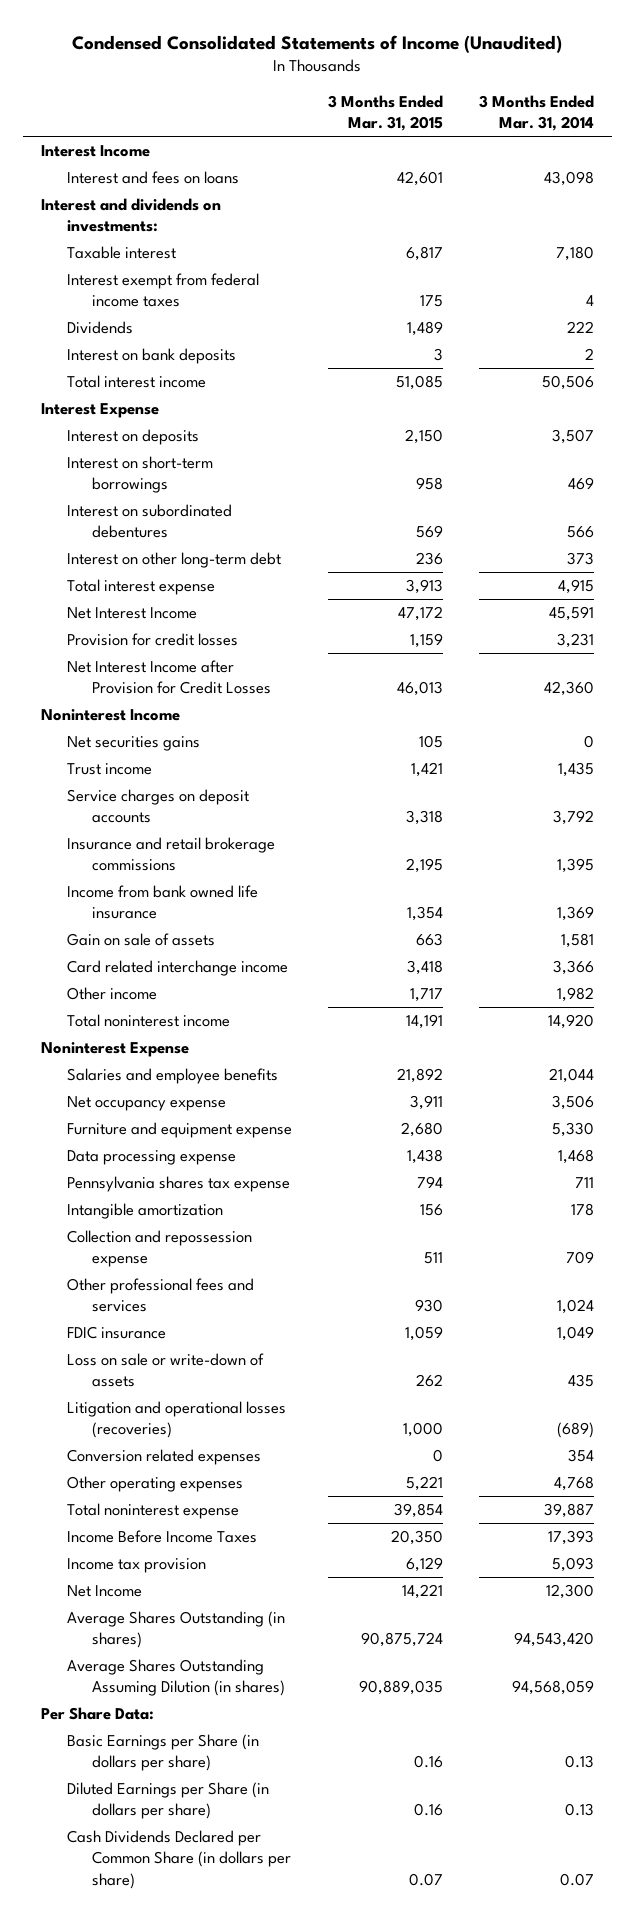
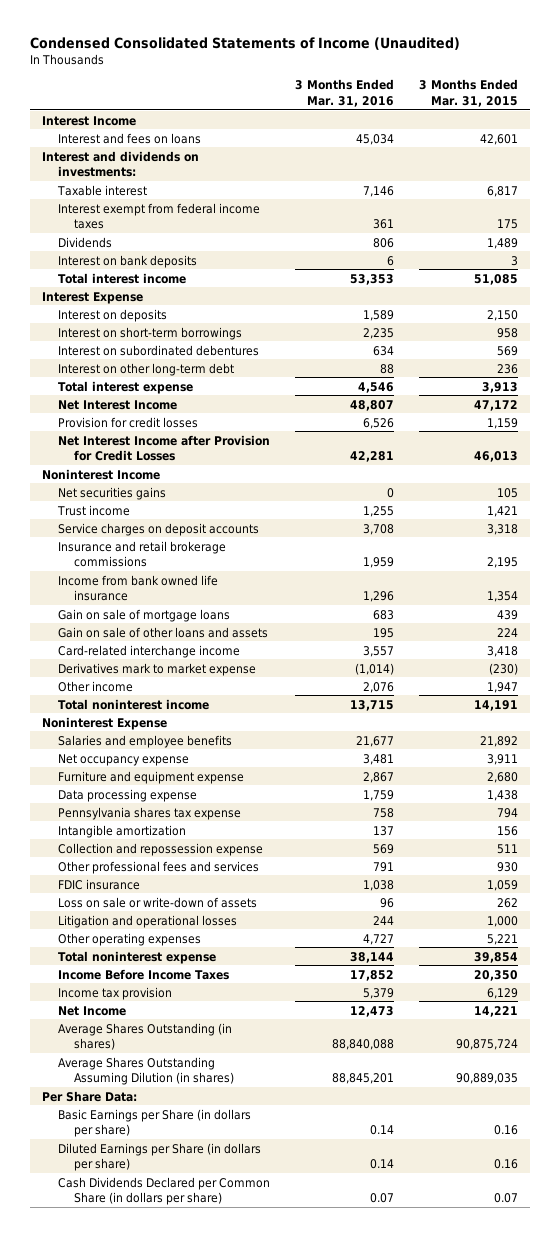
- | 3 Months Ended Mar. 31, 2015 | 3 Months Ended Mar. 31, 2014
+ | 3 Months Ended Mar. 31, 2016 | 3 Months Ended Mar. 31, 2015
- Gain on sale of assets | 663 | 1,581
- Card related interchange income | 3,418 | 3,366
- Other income | 1,717 | 1,982
+ Gain on sale of mortgage loans | 683 | 439
+ Gain on sale of other loans and assets | 195 | 224
+ Card-related interchange income | 3,557 | 3,418
+ Derivatives mark to market expense | (1,014) | (230)
+ Other income | 2,076 | 1,947
- Litigation and operational losses (recoveries) | 1,000 | (689)
- Conversion related expenses | 0 | 354
+ Litigation and operational losses | 244 | 1,000

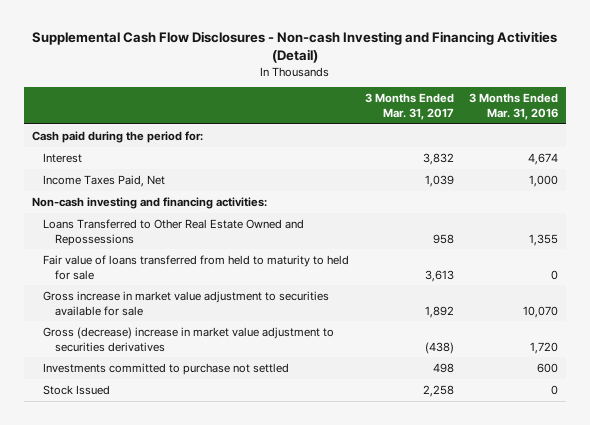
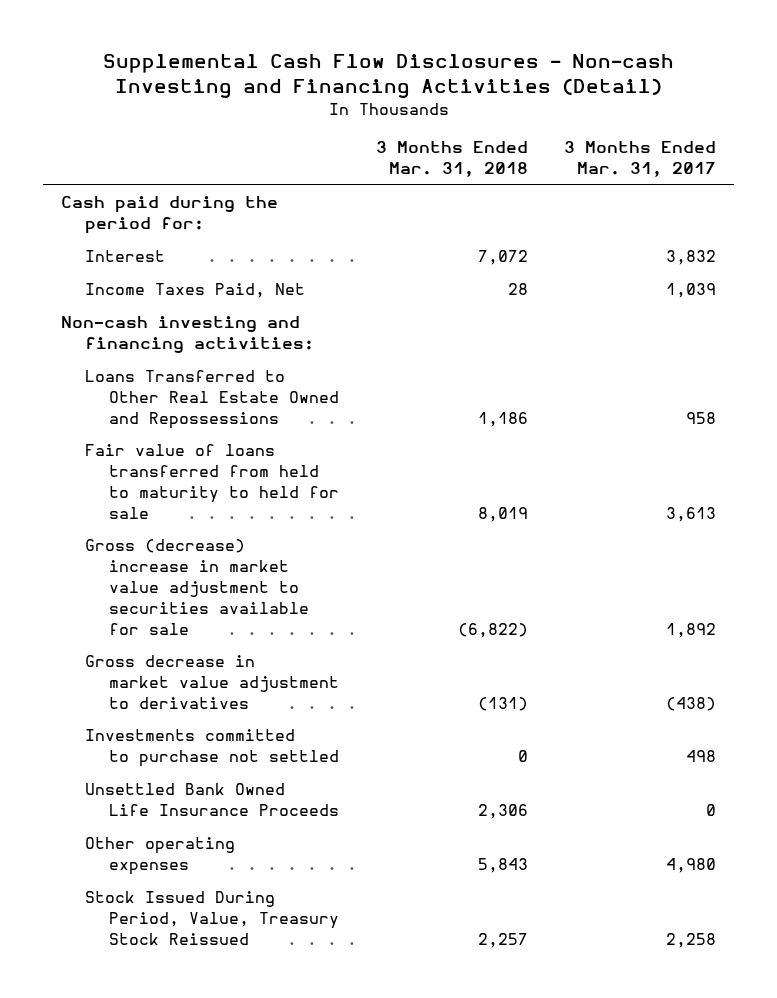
- | 3 Months Ended Mar. 31, 2017 | 3 Months Ended Mar. 31, 2016
+ | 3 Months Ended Mar. 31, 2018 | 3 Months Ended Mar. 31, 2017
- Gross increase in market value adjustment to securities available for sale | 1,892 | 10,070
- Gross (decrease) increase in market value adjustment to securities derivatives | (438) | 1,720
+ Gross (decrease) increase in market value adjustment to securities available for sale | (6,822) | 1,892
+ Gross decrease in market value adjustment to derivatives | (131) | (438)
- Stock Issued | 2,258 | 0
+ Unsettled Bank Owned Life Insurance Proceeds | 2,306 | 0
+ Other operating expenses | 5,843 | 4,980
+ Stock Issued During Period, Value, Treasury Stock Reissued | 2,257 | 2,258

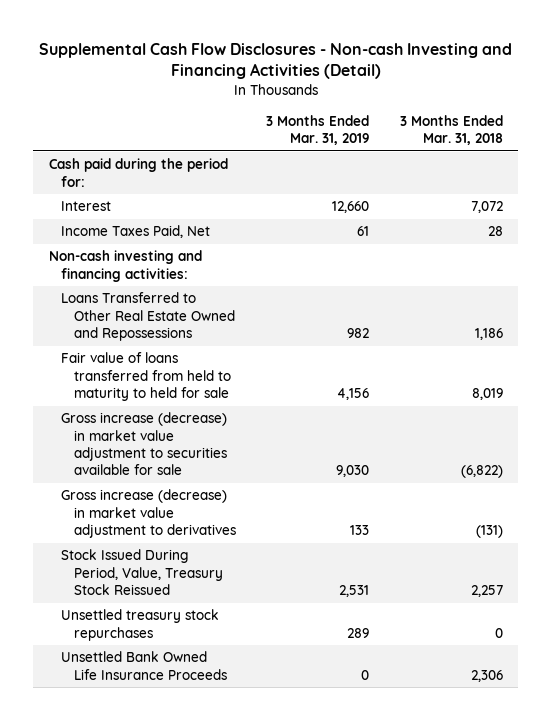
- | 3 Months Ended Mar. 31, 2018 | 3 Months Ended Mar. 31, 2017
+ | 3 Months Ended Mar. 31, 2019 | 3 Months Ended Mar. 31, 2018
- Gross (decrease) increase in market value adjustment to securities available for sale | (6,822) | 1,892
- Gross decrease in market value adjustment to derivatives | (131) | (438)
- Investments committed to purchase not settled | 0 | 498
- Other operating expenses | 5,843 | 4,980
+ Gross increase (decrease) in market value adjustment to securities available for sale | 9,030 | (6,822)
+ Gross increase (decrease) in market value adjustment to derivatives | 133 | (131)
+ Unsettled treasury stock repurchases | 289 | 0
moved down: Unsettled Bank Owned Life Insurance Proceeds | 0 | 2,306

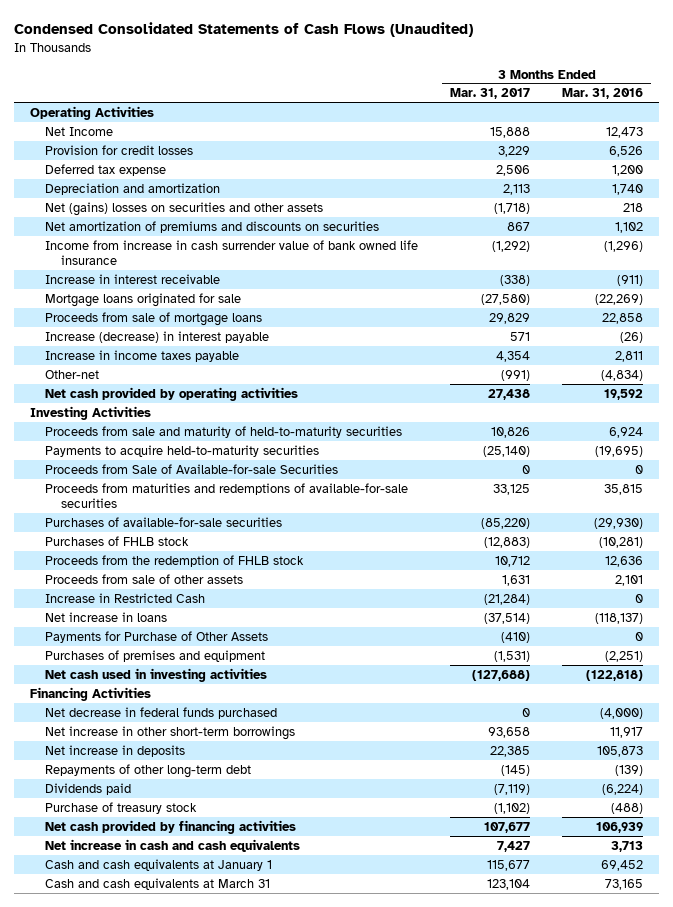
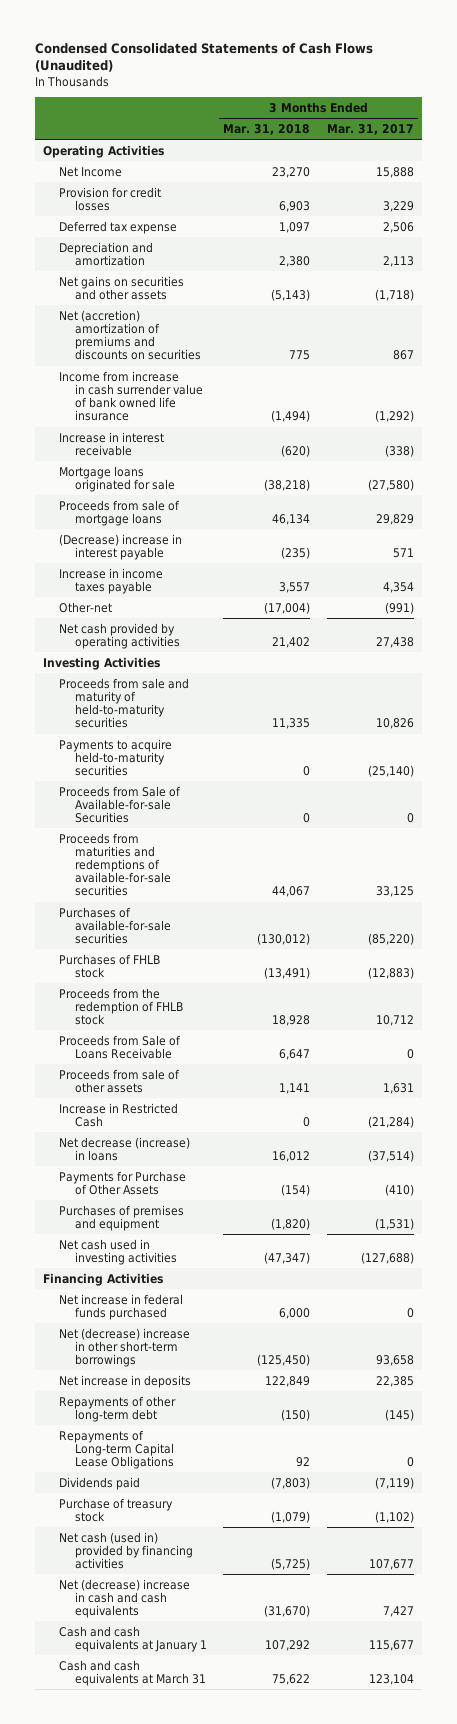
- | 3 Months Ended Mar. 31, 2017 | 3 Months Ended Mar. 31, 2016
+ | 3 Months Ended Mar. 31, 2018 | 3 Months Ended Mar. 31, 2017
- Net (gains) losses on securities and other assets | (1,718) | 218
- Net amortization of premiums and discounts on securities | 867 | 1,102
+ Net gains on securities and other assets | (5,143) | (1,718)
+ Net (accretion) amortization of premiums and discounts on securities | 775 | 867
- Increase (decrease) in interest payable | 571 | (26)
+ (Decrease) increase in interest payable | (235) | 571
+ Proceeds from Sale of Loans Receivable | 6,647 | 0
- Net increase in loans | (37,514) | (118,137)
+ Net decrease (increase) in loans | 16,012 | (37,514)
- Net decrease in federal funds purchased | 0 | (4,000)
- Net increase in other short-term borrowings | 93,658 | 11,917
+ Net increase in federal funds purchased | 6,000 | 0
+ Net (decrease) increase in other short-term borrowings | (125,450) | 93,658
+ Repayments of Long-term Capital Lease Obligations | 92 | 0
- Net cash provided by financing activities | 107,677 | 106,939
- Net increase in cash and cash equivalents | 7,427 | 3,713
+ Net cash (used in) provided by financing activities | (5,725) | 107,677
+ Net (decrease) increase in cash and cash equivalents | (31,670) | 7,427

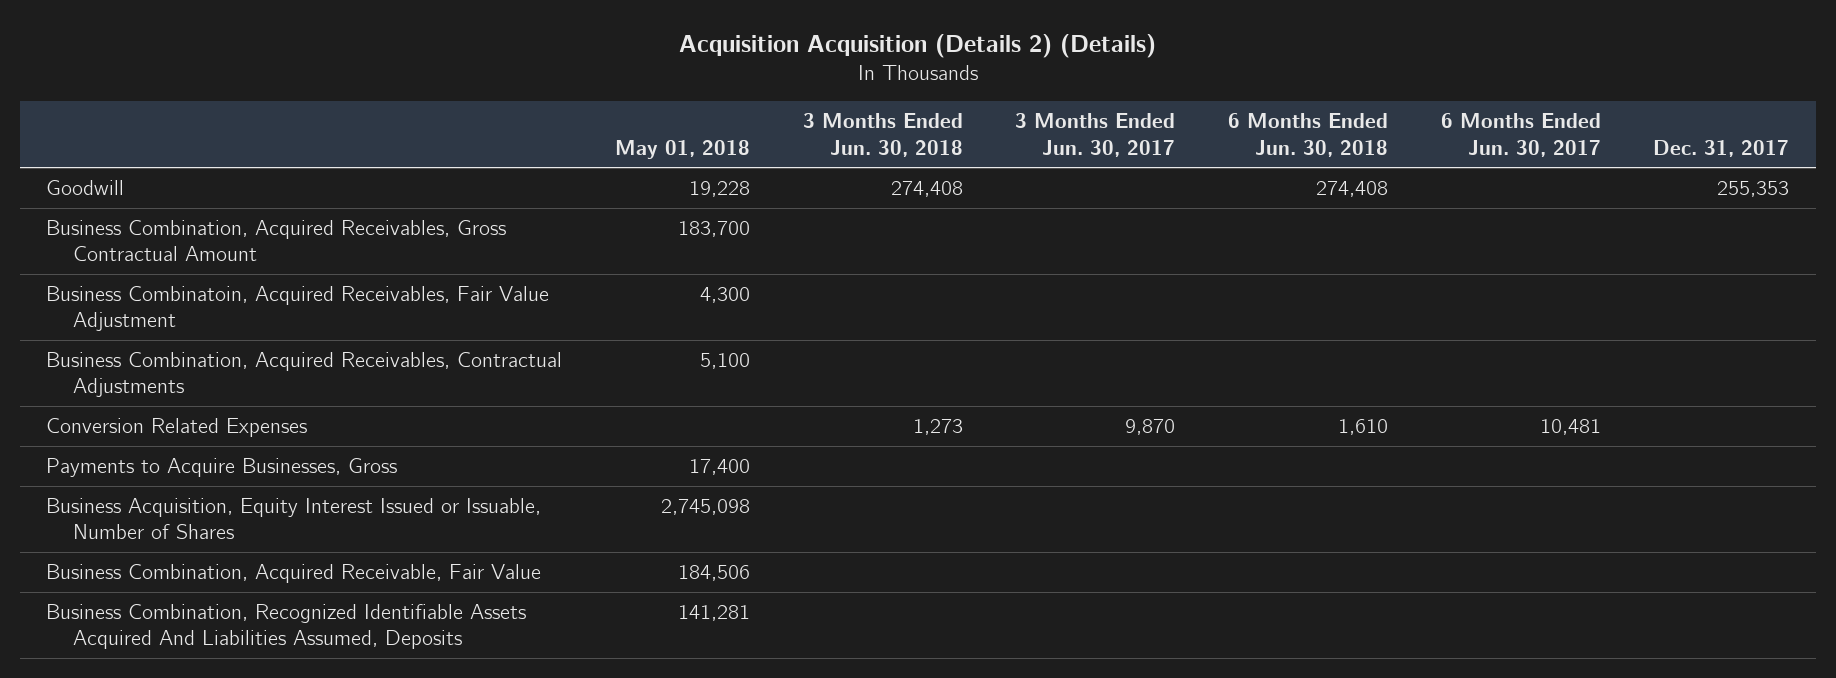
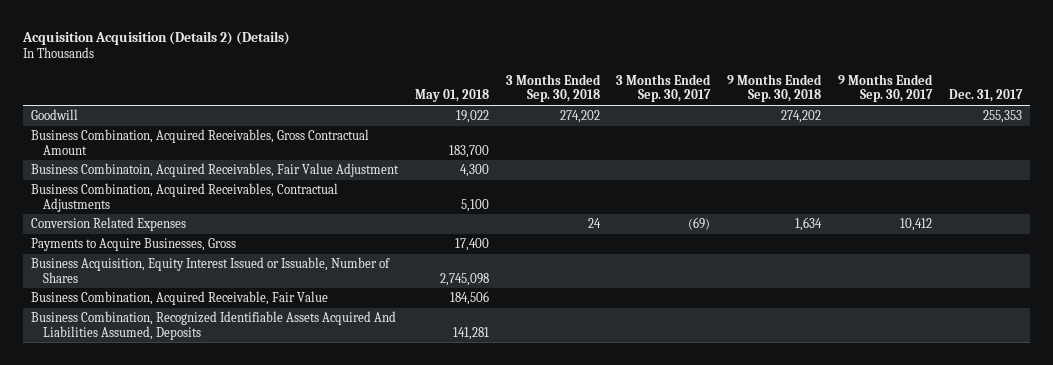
- | May 01, 2018 | 3 Months Ended Jun. 30, 2018 | 3 Months Ended Jun. 30, 2017 | 6 Months Ended Jun. 30, 2018 | 6 Months Ended Jun. 30, 2017 | Dec. 31, 2017
+ | May 01, 2018 | 3 Months Ended Sep. 30, 2018 | 3 Months Ended Sep. 30, 2017 | 9 Months Ended Sep. 30, 2018 | 9 Months Ended Sep. 30, 2017 | Dec. 31, 2017
- Goodwill | 19,228 | 274,408 | | 274,408 | | 255,353
+ Goodwill | 19,022 | 274,202 | | 274,202 | | 255,353

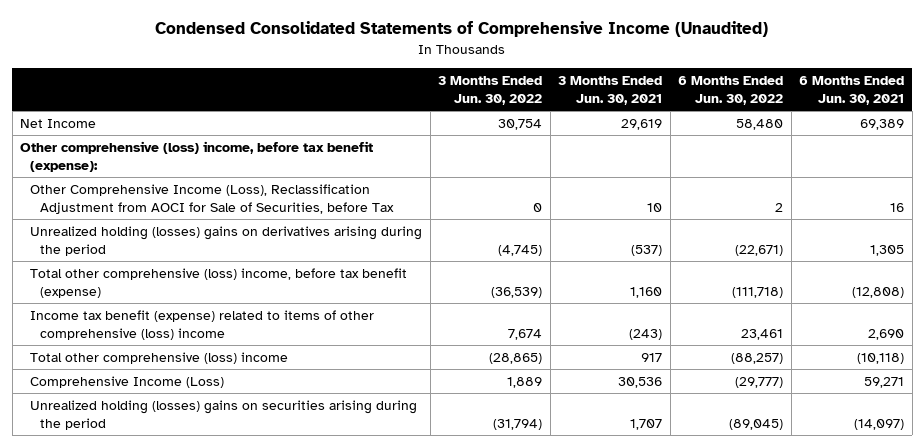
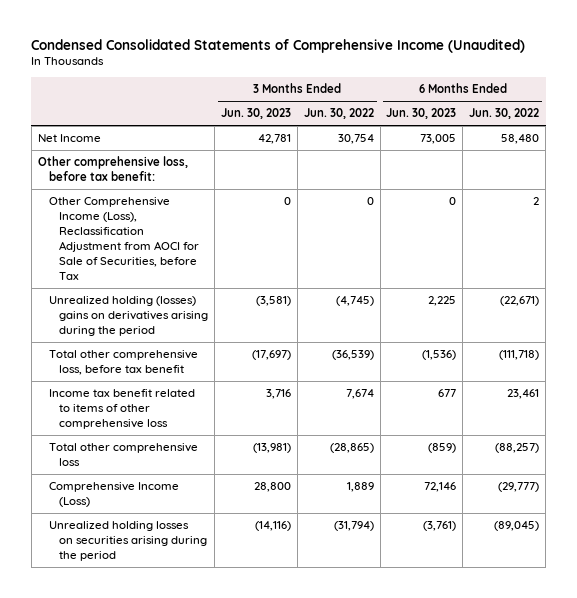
- | 3 Months Ended Jun. 30, 2022 | 3 Months Ended Jun. 30, 2021 | 6 Months Ended Jun. 30, 2022 | 6 Months Ended Jun. 30, 2021
+ | 3 Months Ended Jun. 30, 2023 | 3 Months Ended Jun. 30, 2022 | 6 Months Ended Jun. 30, 2023 | 6 Months Ended Jun. 30, 2022
- Other comprehensive (loss) income, before tax benefit (expense):
+ Other comprehensive loss, before tax benefit:
- Total other comprehensive (loss) income, before tax benefit (expense) | (36,539) | 1,160 | (111,718) | (12,808)
- Income tax benefit (expense) related to items of other comprehensive (loss) income | 7,674 | (243) | 23,461 | 2,690
- Total other comprehensive (loss) income | (28,865) | 917 | (88,257) | (10,118)
+ Total other comprehensive loss, before tax benefit | (17,697) | (36,539) | (1,536) | (111,718)
+ Income tax benefit related to items of other comprehensive loss | 3,716 | 7,674 | 677 | 23,461
+ Total other comprehensive loss | (13,981) | (28,865) | (859) | (88,257)
- Unrealized holding (losses) gains on securities arising during the period | (31,794) | 1,707 | (89,045) | (14,097)
+ Unrealized holding losses on securities arising during the period | (14,116) | (31,794) | (3,761) | (89,045)

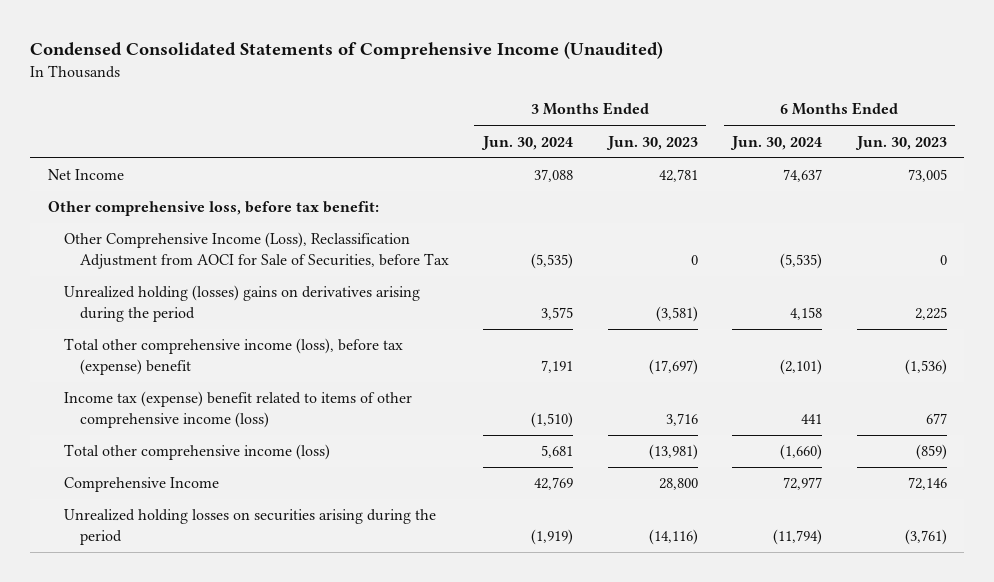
- | 3 Months Ended Jun. 30, 2023 | 3 Months Ended Jun. 30, 2022 | 6 Months Ended Jun. 30, 2023 | 6 Months Ended Jun. 30, 2022
+ | 3 Months Ended Jun. 30, 2024 | 3 Months Ended Jun. 30, 2023 | 6 Months Ended Jun. 30, 2024 | 6 Months Ended Jun. 30, 2023
- Total other comprehensive loss, before tax benefit | (17,697) | (36,539) | (1,536) | (111,718)
- Income tax benefit related to items of other comprehensive loss | 3,716 | 7,674 | 677 | 23,461
- Total other comprehensive loss | (13,981) | (28,865) | (859) | (88,257)
- Comprehensive Income (Loss) | 28,800 | 1,889 | 72,146 | (29,777)
+ Total other comprehensive income (loss), before tax (expense) benefit | 7,191 | (17,697) | (2,101) | (1,536)
+ Income tax (expense) benefit related to items of other comprehensive income (loss) | (1,510) | 3,716 | 441 | 677
+ Total other comprehensive income (loss) | 5,681 | (13,981) | (1,660) | (859)
+ Comprehensive Income | 42,769 | 28,800 | 72,977 | 72,146

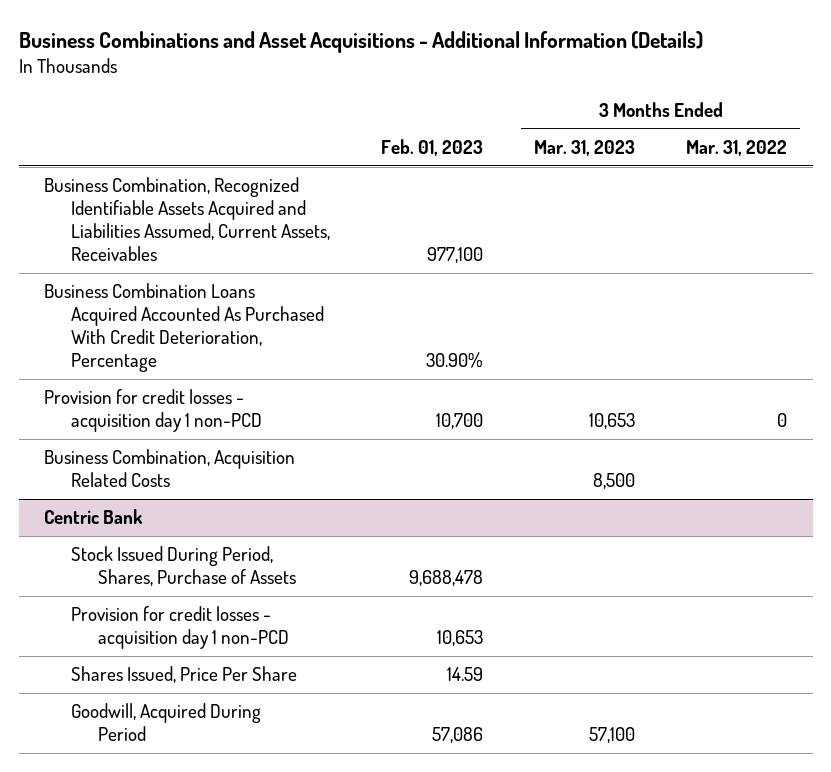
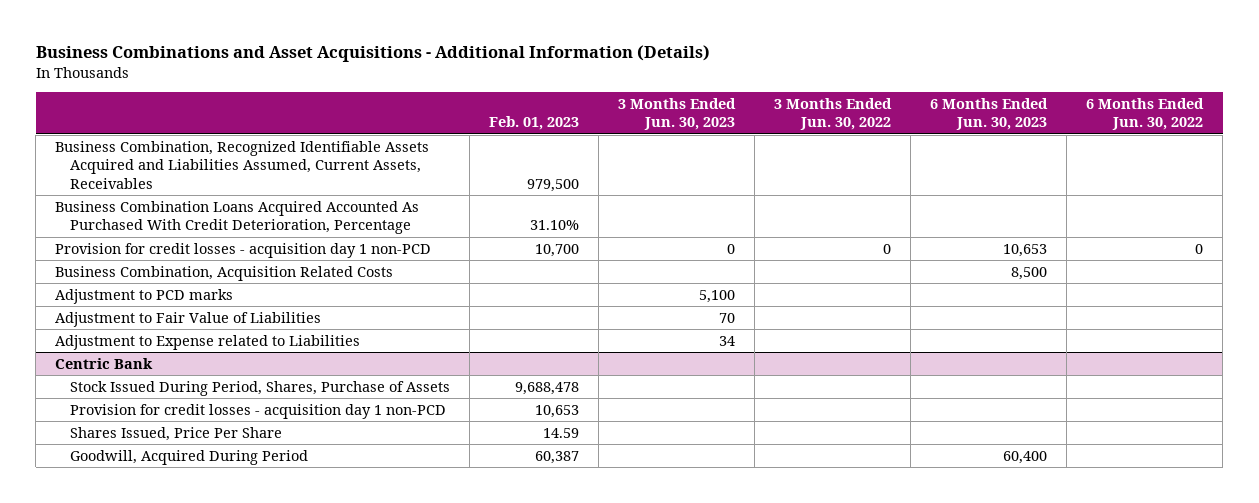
- | Feb. 01, 2023 | 3 Months Ended Mar. 31, 2023 | 3 Months Ended Mar. 31, 2022
+ | Feb. 01, 2023 | 3 Months Ended Jun. 30, 2023 | 3 Months Ended Jun. 30, 2022 | 6 Months Ended Jun. 30, 2023 | 6 Months Ended Jun. 30, 2022
- Business Combination, Recognized Identifiable Assets Acquired and Liabilities Assumed, Current Assets, Receivables | 977,100 | |
- Business Combination Loans Acquired Accounted As Purchased With Credit Deterioration, Percentage | 30.90% | |
+ Business Combination, Recognized Identifiable Assets Acquired and Liabilities Assumed, Current Assets, Receivables | 979,500 | | | |
+ Business Combination Loans Acquired Accounted As Purchased With Credit Deterioration, Percentage | 31.10% | | | |
+ Adjustment to PCD marks | | 5,100 | | |
+ Adjustment to Fair Value of Liabilities | | 70 | | |
+ Adjustment to Expense related to Liabilities | | 34 | | |
@ Centric Bank
- Goodwill, Acquired During Period | 57,086 | 57,100 |
+ Goodwill, Acquired During Period | 60,387 | | | 60,400 |

